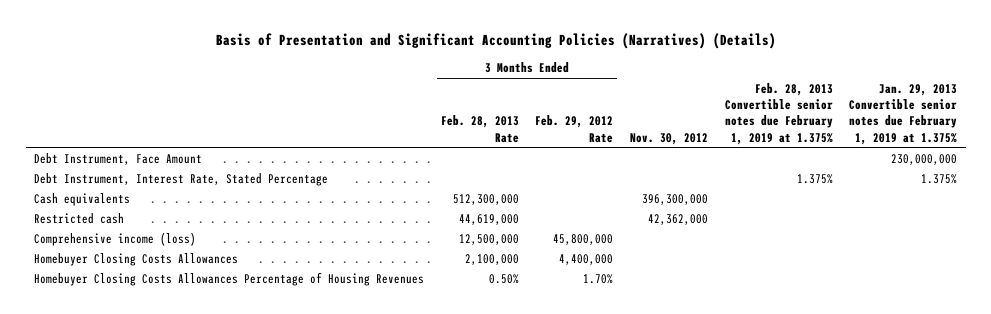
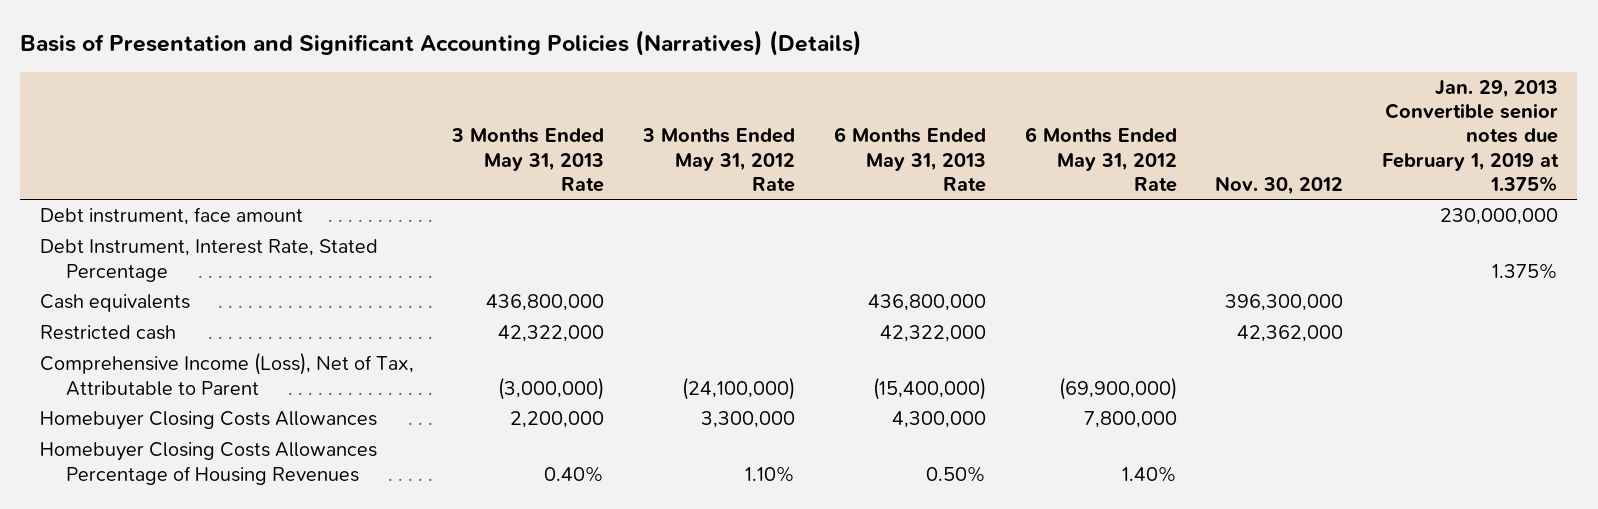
- | 3 Months Ended Feb. 28, 2013 Rate | 3 Months Ended Feb. 29, 2012 Rate | Nov. 30, 2012 | Feb. 28, 2013 Convertible senior notes due February 1, 2019 at 1.375% | Jan. 29, 2013 Convertible senior notes due February 1, 2019 at 1.375%
+ | 3 Months Ended May 31, 2013 Rate | 3 Months Ended May 31, 2012 Rate | 6 Months Ended May 31, 2013 Rate | 6 Months Ended May 31, 2012 Rate | Nov. 30, 2012 | Jan. 29, 2013 Convertible senior notes due February 1, 2019 at 1.375%
- Debt Instrument, Face Amount | | | | | 230,000,000
+ Debt instrument, face amount | | | | | | 230,000,000
- Comprehensive income (loss) | 12,500,000 | 45,800,000 | | |
+ Comprehensive Income (Loss), Net of Tax, Attributable to Parent | (3,000,000) | (24,100,000) | (15,400,000) | (69,900,000) | |

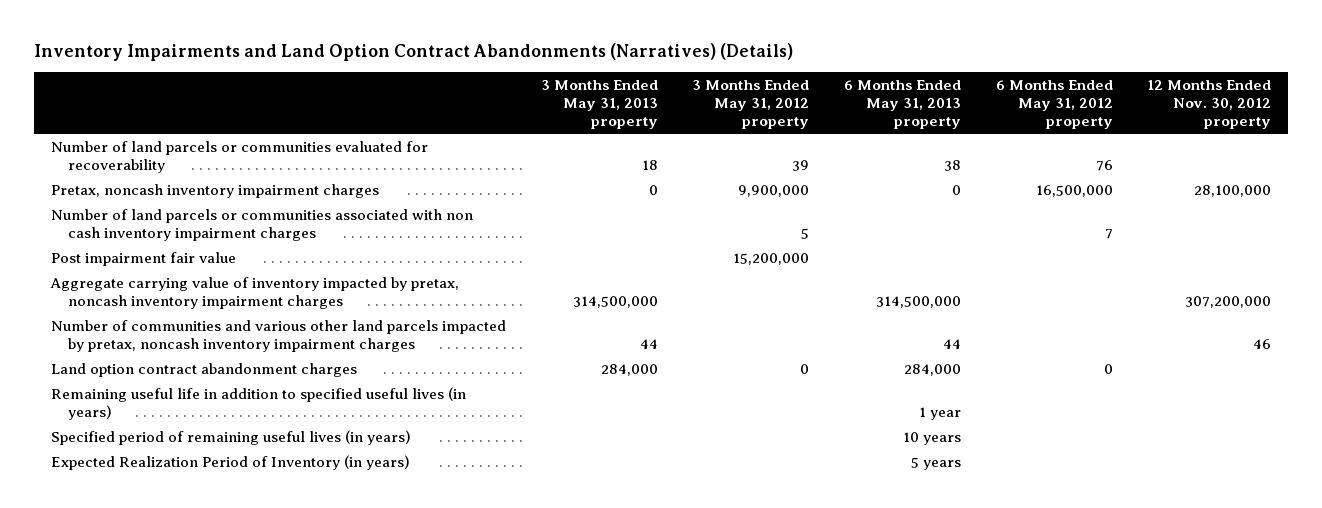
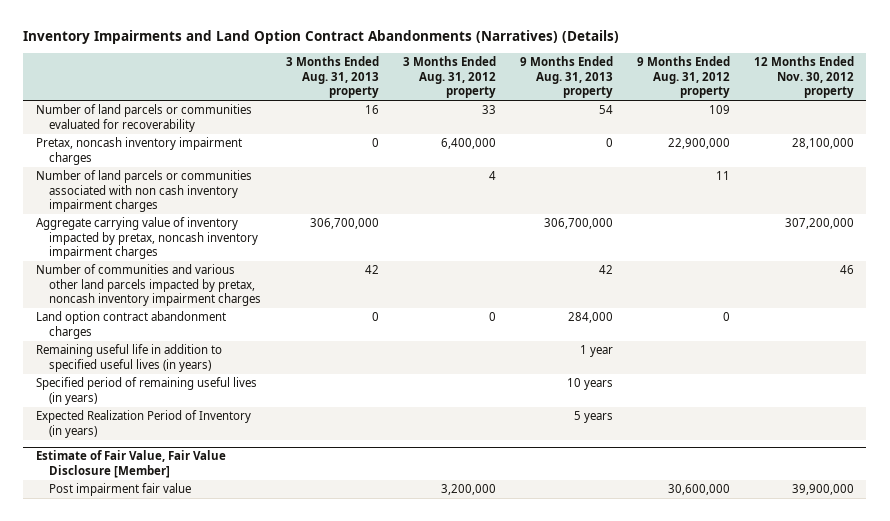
- | 3 Months Ended May 31, 2013 property | 3 Months Ended May 31, 2012 property | 6 Months Ended May 31, 2013 property | 6 Months Ended May 31, 2012 property | 12 Months Ended Nov. 30, 2012 property
+ | 3 Months Ended Aug. 31, 2013 property | 3 Months Ended Aug. 31, 2012 property | 9 Months Ended Aug. 31, 2013 property | 9 Months Ended Aug. 31, 2012 property | 12 Months Ended Nov. 30, 2012 property
- Post impairment fair value | | 15,200,000 | | |
+ Estimate of Fair Value, Fair Value Disclosure [Member]
+ Post impairment fair value | | 3,200,000 | | 30,600,000 | 39,900,000

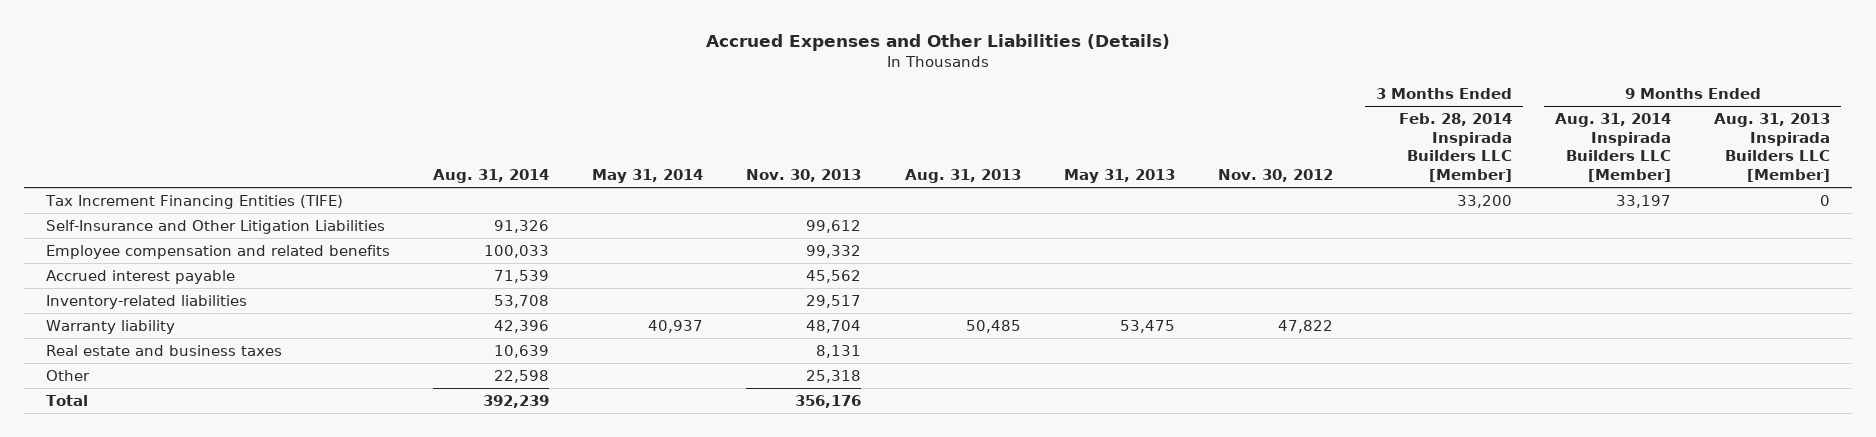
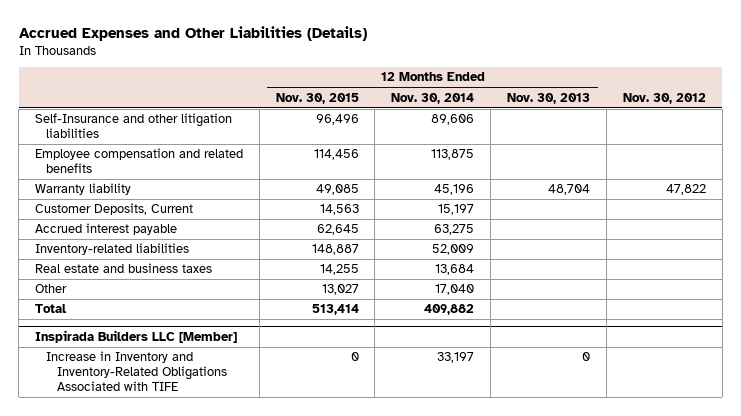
- | Aug. 31, 2014 | May 31, 2014 | Nov. 30, 2013 | Aug. 31, 2013 | May 31, 2013 | Nov. 30, 2012 | 3 Months Ended Feb. 28, 2014 Inspirada Builders LLC [Member] | 9 Months Ended Aug. 31, 2014 Inspirada Builders LLC [Member] | 9 Months Ended Aug. 31, 2013 Inspirada Builders LLC [Member]
+ | 12 Months Ended Nov. 30, 2015 | 12 Months Ended Nov. 30, 2014 | 12 Months Ended Nov. 30, 2013 | Nov. 30, 2012
- Tax Increment Financing Entities (TIFE) | | | | | | | 33,200 | 33,197 | 0
- Self-Insurance and Other Litigation Liabilities | 91,326 | | 99,612 | | | | | |
+ Self-Insurance and other litigation liabilities | 96,496 | 89,606 | |
moved up: Warranty liability | 49,085 | 45,196 | 48,704 | 47,822
+ Customer Deposits, Current | 14,563 | 15,197 | |
+ Inspirada Builders LLC [Member]
+ Increase in Inventory and Inventory-Related Obligations Associated with TIFE | 0 | 33,197 | 0 |

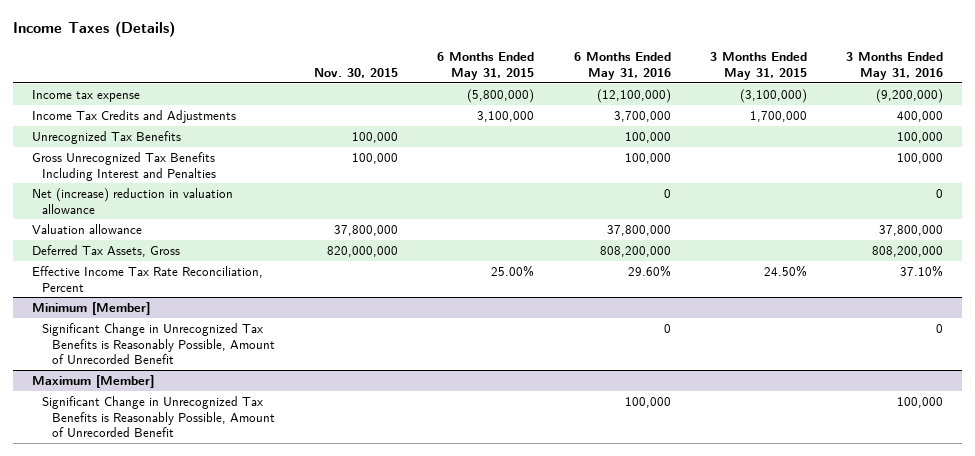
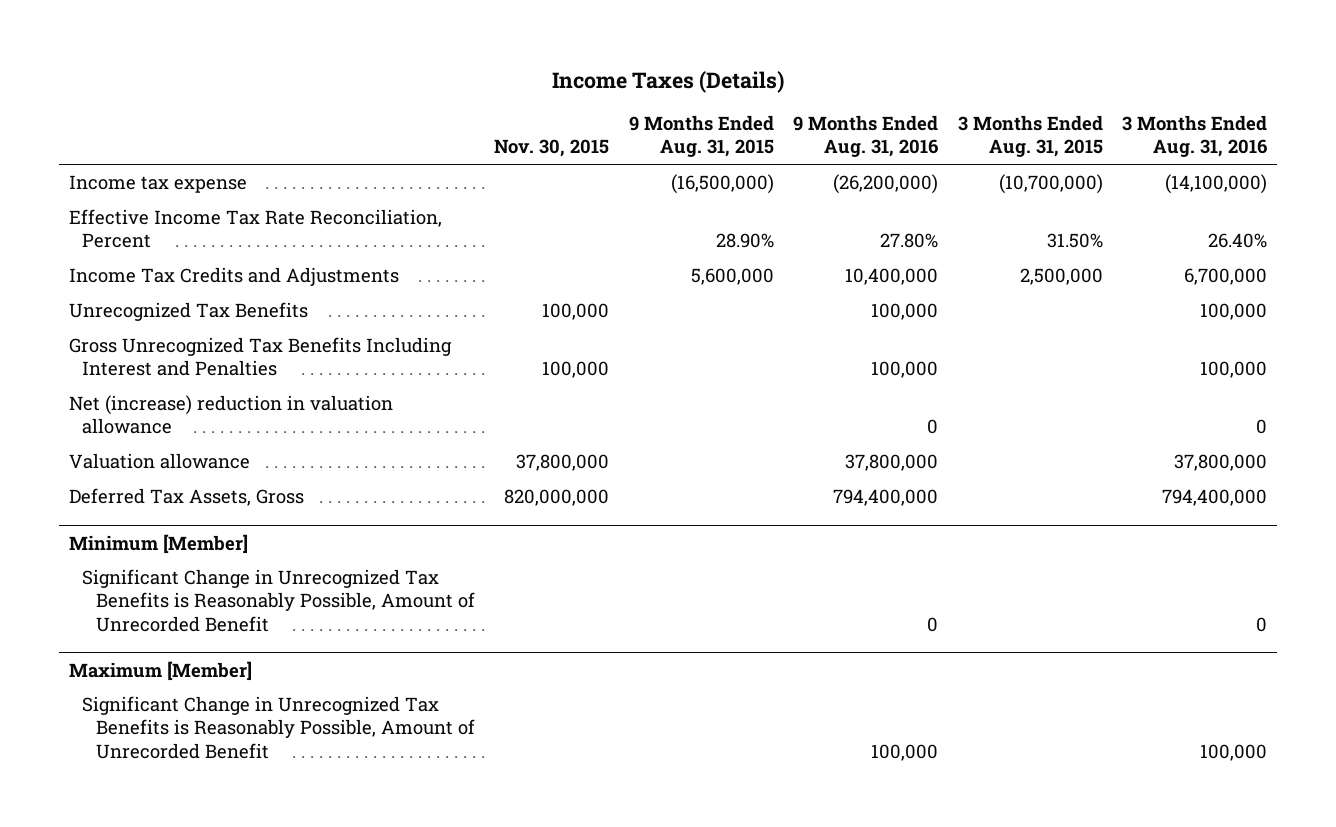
- | Nov. 30, 2015 | 6 Months Ended May 31, 2015 | 6 Months Ended May 31, 2016 | 3 Months Ended May 31, 2015 | 3 Months Ended May 31, 2016
+ | Nov. 30, 2015 | 9 Months Ended Aug. 31, 2015 | 9 Months Ended Aug. 31, 2016 | 3 Months Ended Aug. 31, 2015 | 3 Months Ended Aug. 31, 2016
moved up: Effective Income Tax Rate Reconciliation, Percent | | 28.90% | 27.80% | 31.50% | 26.40%

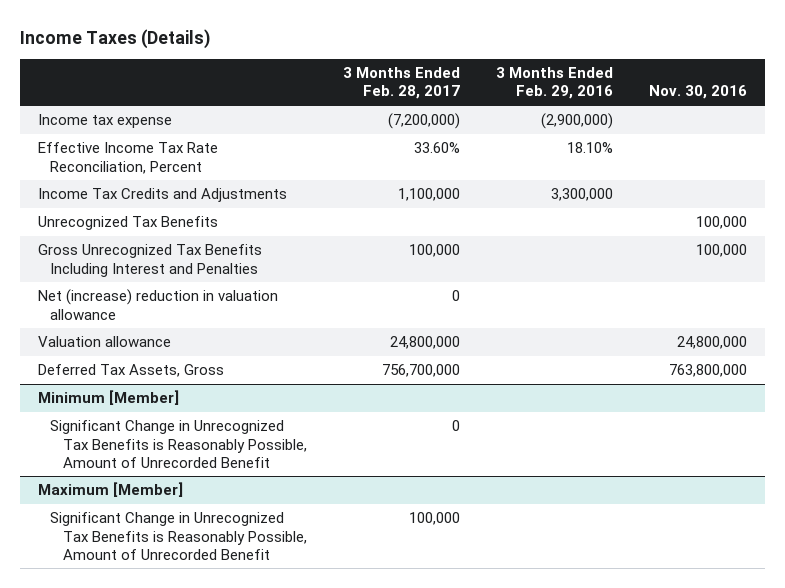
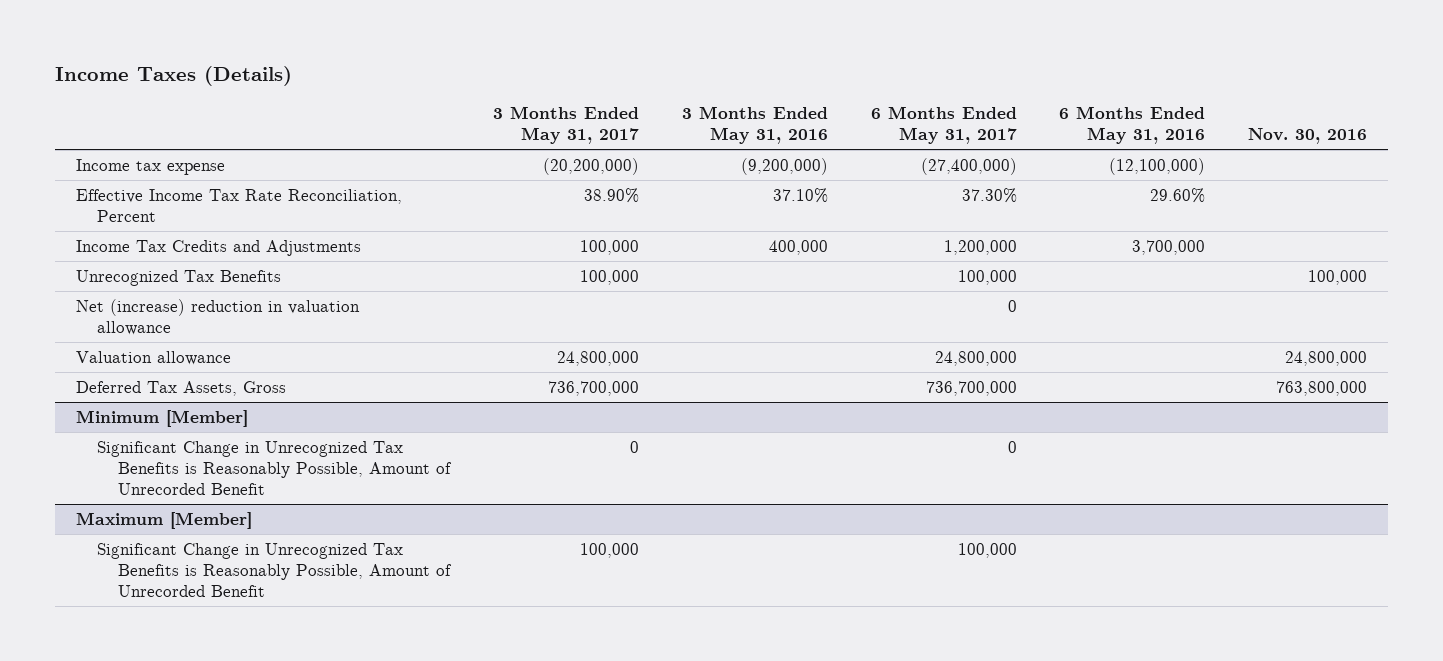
- | 3 Months Ended Feb. 28, 2017 | 3 Months Ended Feb. 29, 2016 | Nov. 30, 2016
+ | 3 Months Ended May 31, 2017 | 3 Months Ended May 31, 2016 | 6 Months Ended May 31, 2017 | 6 Months Ended May 31, 2016 | Nov. 30, 2016
- Gross Unrecognized Tax Benefits Including Interest and Penalties | 100,000 | | 100,000

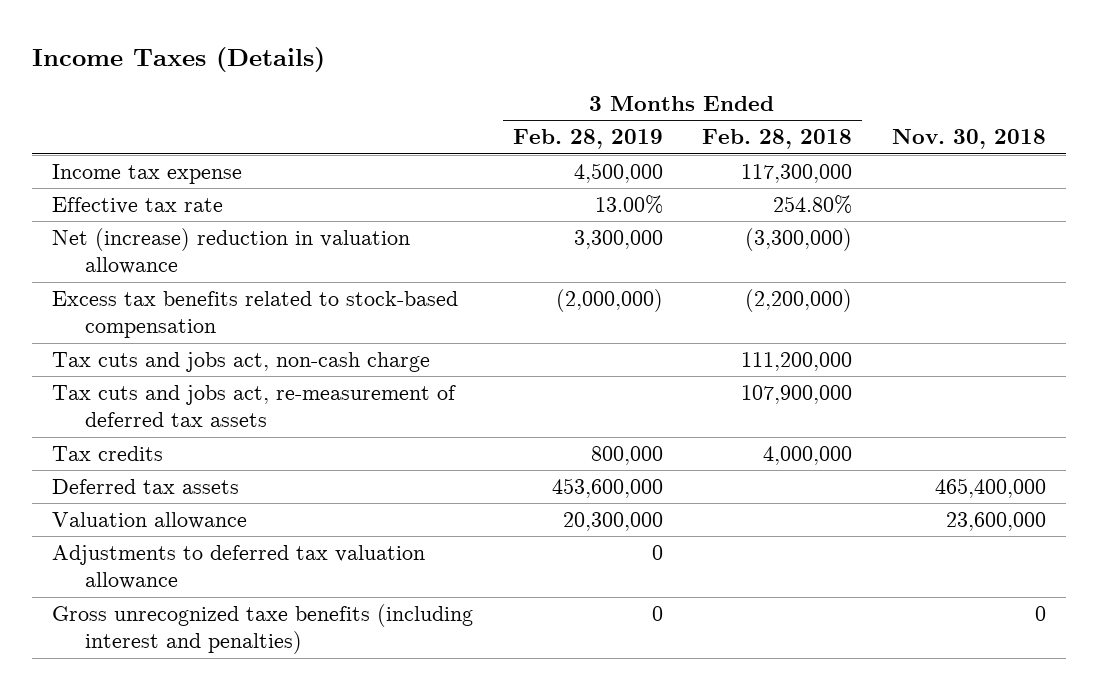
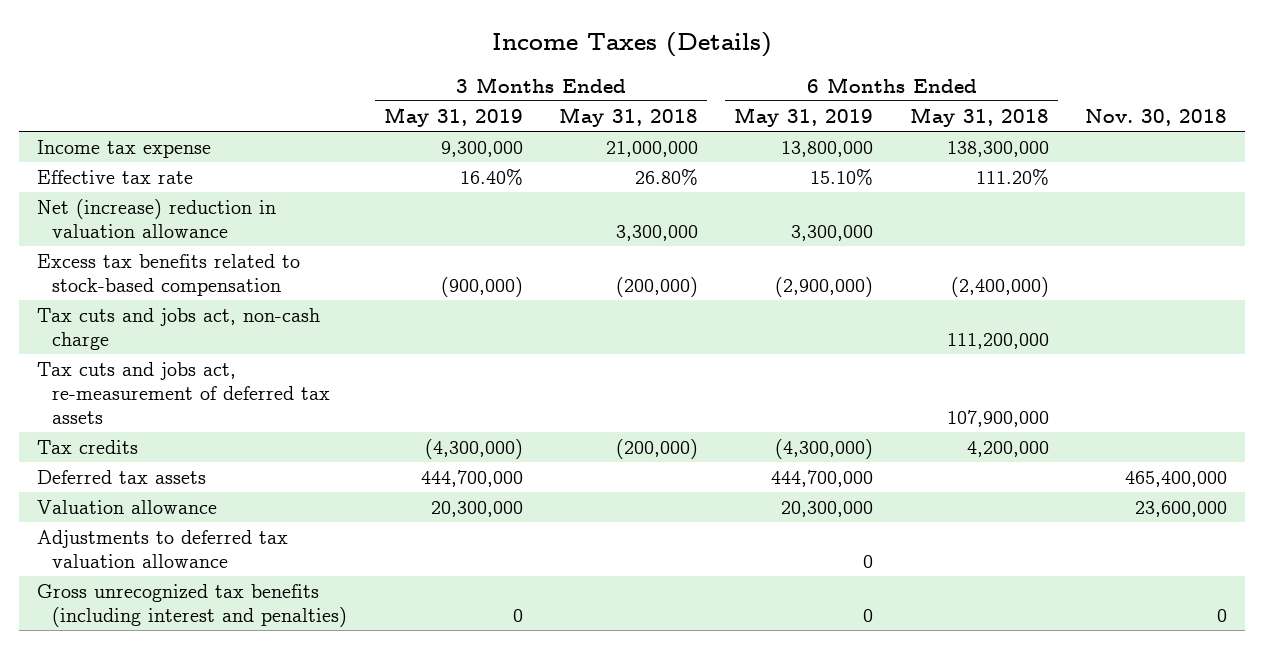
- | 3 Months Ended Feb. 28, 2019 | 3 Months Ended Feb. 28, 2018 | Nov. 30, 2018
+ | 3 Months Ended May 31, 2019 | 3 Months Ended May 31, 2018 | 6 Months Ended May 31, 2019 | 6 Months Ended May 31, 2018 | Nov. 30, 2018
- Gross unrecognized taxe benefits (including interest and penalties) | 0 | | 0
+ Gross unrecognized tax benefits (including interest and penalties) | 0 | | 0 | | 0

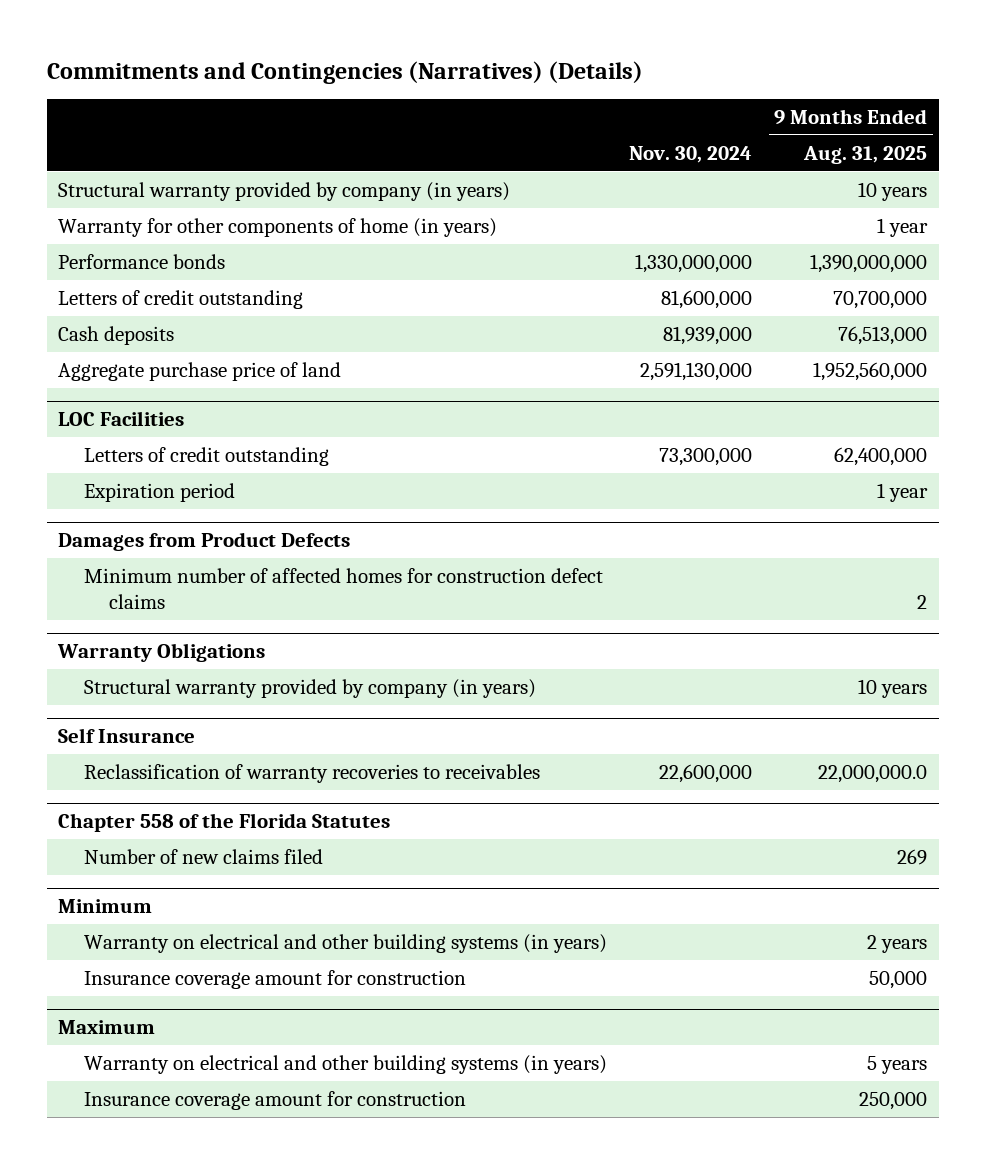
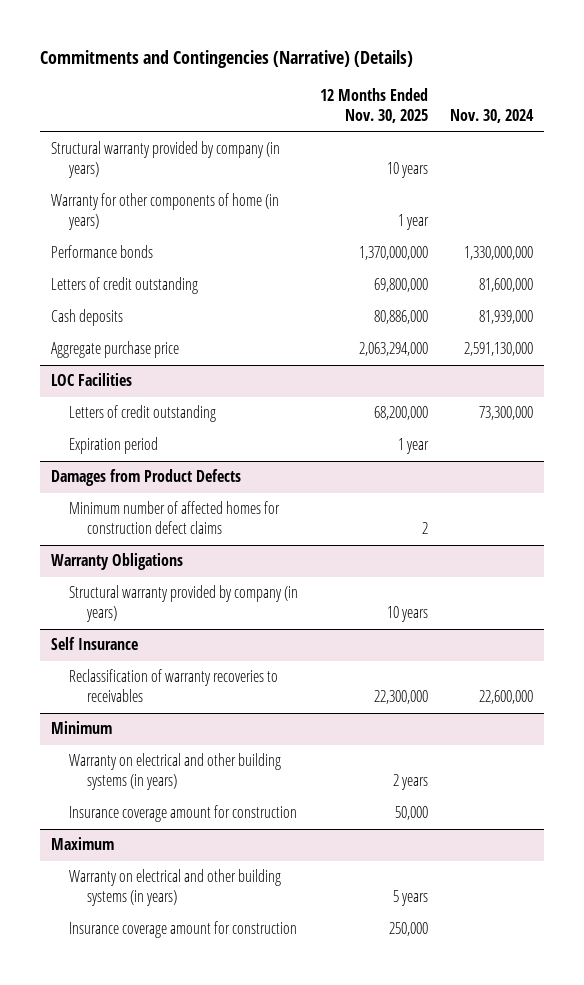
- Commitments and Contingencies (Narratives) (Details)
+ Commitments and Contingencies (Narrative) (Details)
- | Nov. 30, 2024 | 9 Months Ended Aug. 31, 2025
+ | 12 Months Ended Nov. 30, 2025 | Nov. 30, 2024
- Aggregate purchase price of land | 2,591,130,000 | 1,952,560,000
+ Aggregate purchase price | 2,063,294,000 | 2,591,130,000
- Chapter 558 of the Florida Statutes
- Number of new claims filed | | 269

